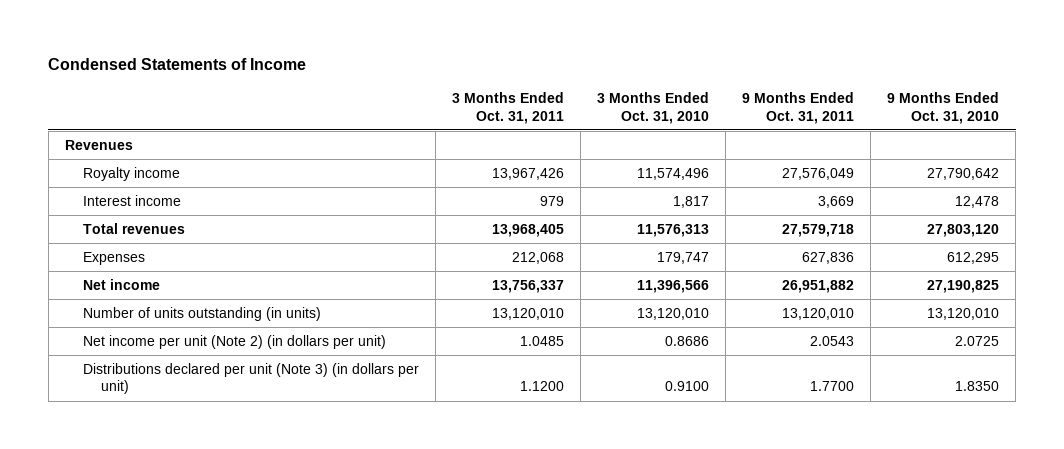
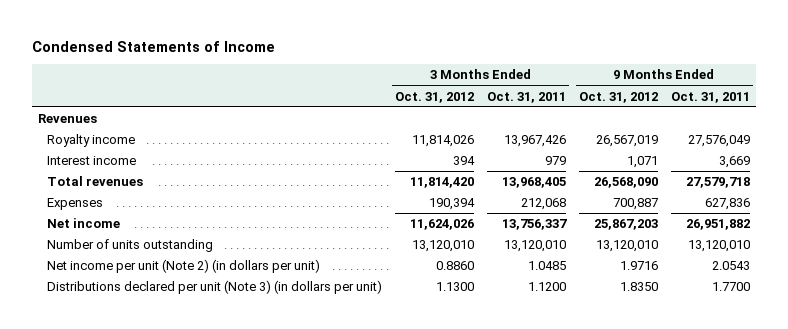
- | 3 Months Ended Oct. 31, 2011 | 3 Months Ended Oct. 31, 2010 | 9 Months Ended Oct. 31, 2011 | 9 Months Ended Oct. 31, 2010
+ | 3 Months Ended Oct. 31, 2012 | 3 Months Ended Oct. 31, 2011 | 9 Months Ended Oct. 31, 2012 | 9 Months Ended Oct. 31, 2011
- Number of units outstanding (in units) | 13,120,010 | 13,120,010 | 13,120,010 | 13,120,010
+ Number of units outstanding | 13,120,010 | 13,120,010 | 13,120,010 | 13,120,010

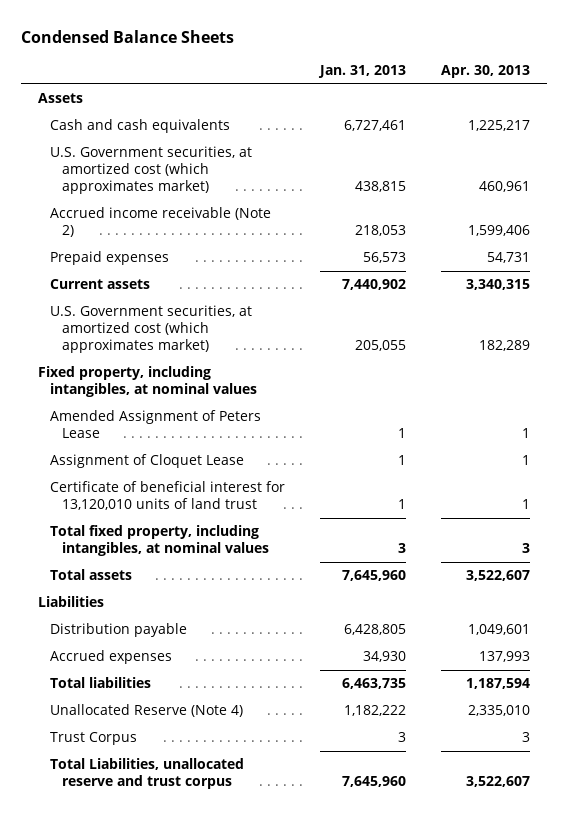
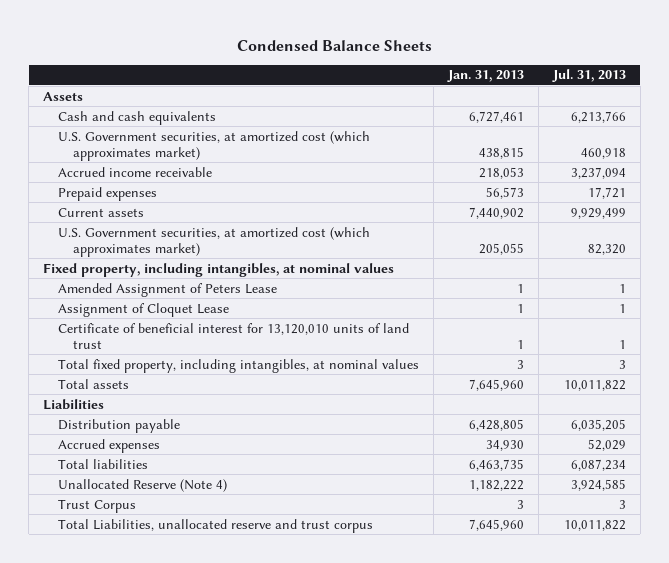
- | Jan. 31, 2013 | Apr. 30, 2013
+ | Jan. 31, 2013 | Jul. 31, 2013
- Accrued income receivable (Note 2) | 218,053 | 1,599,406
+ Accrued income receivable | 218,053 | 3,237,094

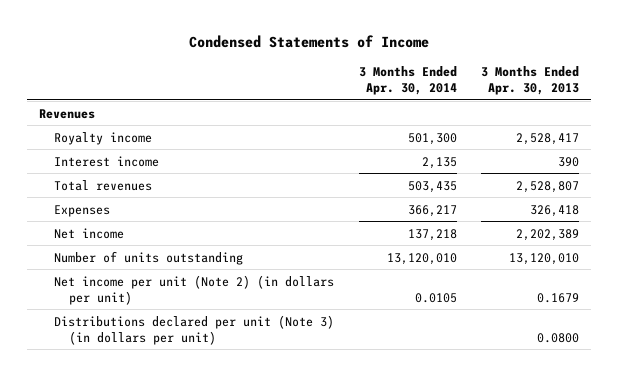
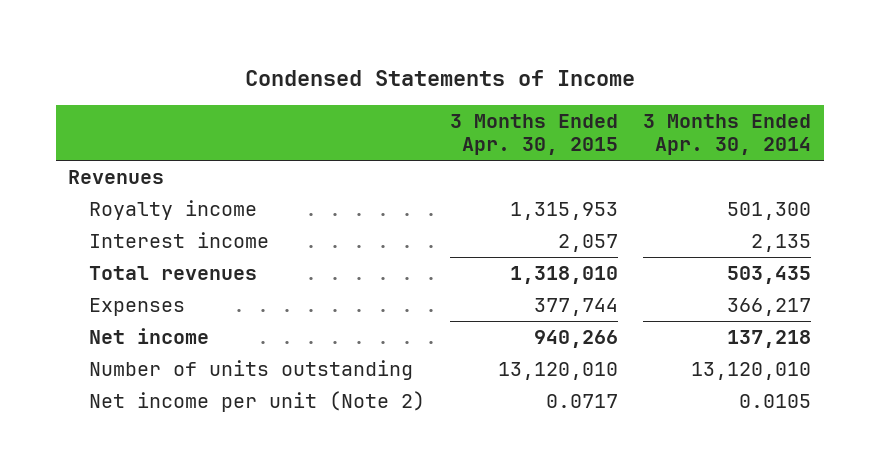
- | 3 Months Ended Apr. 30, 2014 | 3 Months Ended Apr. 30, 2013
+ | 3 Months Ended Apr. 30, 2015 | 3 Months Ended Apr. 30, 2014
- Net income per unit (Note 2) (in dollars per unit) | 0.0105 | 0.1679
- Distributions declared per unit (Note 3) (in dollars per unit) | | 0.0800
+ Net income per unit (Note 2) | 0.0717 | 0.0105

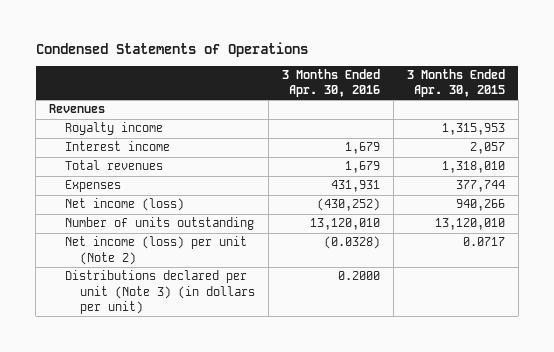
- Condensed Statements of Income
+ Condensed Statements of Operations
- | 3 Months Ended Apr. 30, 2015 | 3 Months Ended Apr. 30, 2014
+ | 3 Months Ended Apr. 30, 2016 | 3 Months Ended Apr. 30, 2015
- Net income | 940,266 | 137,218
+ Net income (loss) | (430,252) | 940,266
- Net income per unit (Note 2) | 0.0717 | 0.0105
+ Net income (loss) per unit (Note 2) | (0.0328) | 0.0717
+ Distributions declared per unit (Note 3) (in dollars per unit) | 0.2000 |

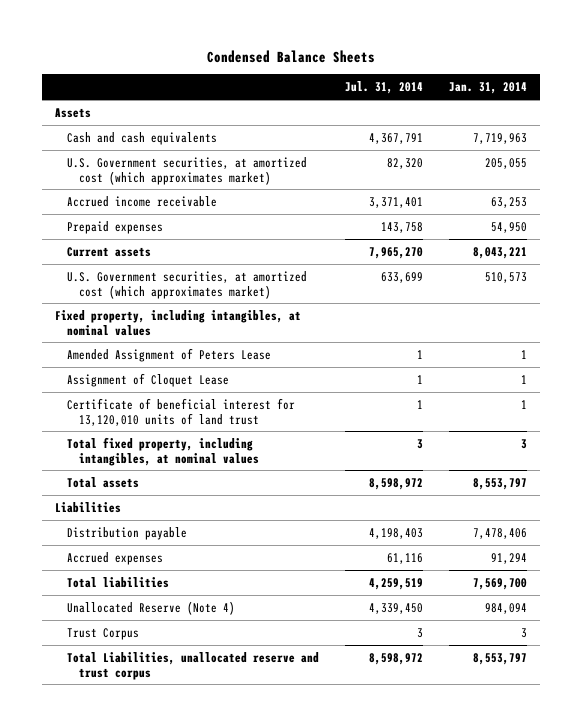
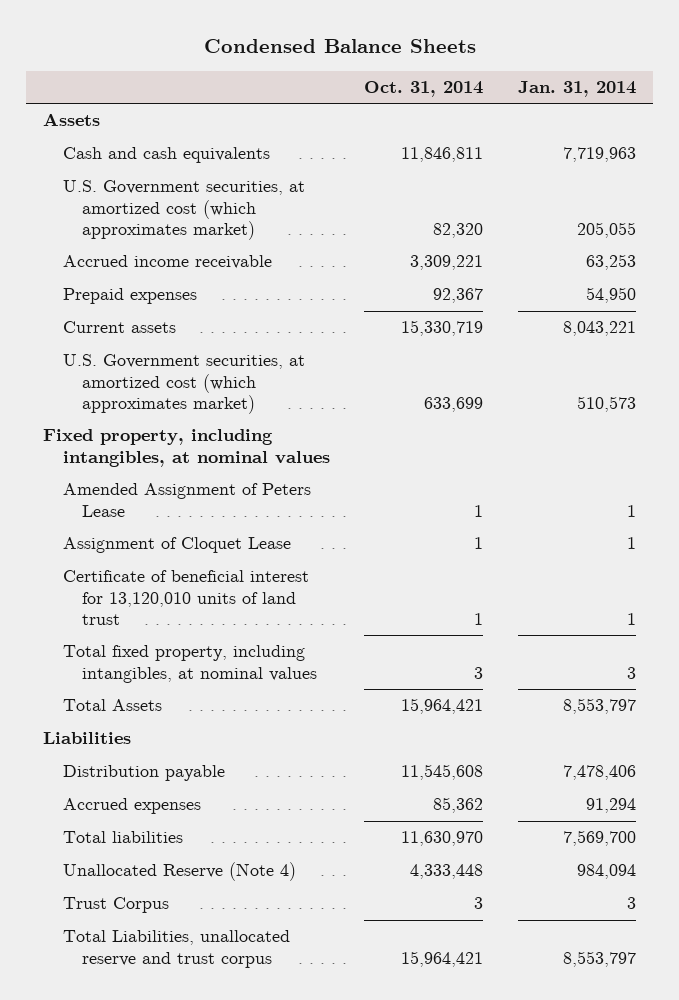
- | Jul. 31, 2014 | Jan. 31, 2014
+ | Oct. 31, 2014 | Jan. 31, 2014
- Total assets | 8,598,972 | 8,553,797
+ Total Assets | 15,964,421 | 8,553,797

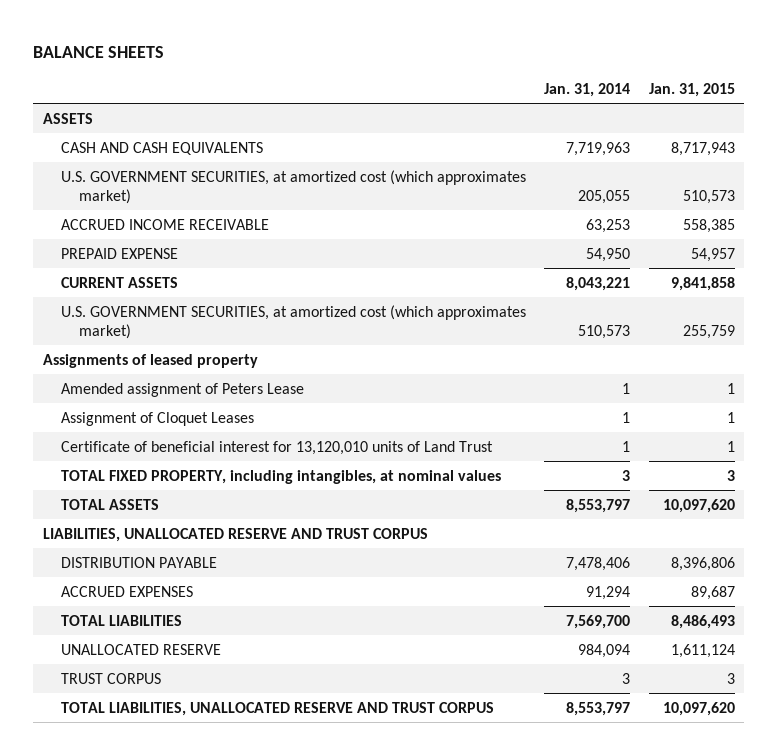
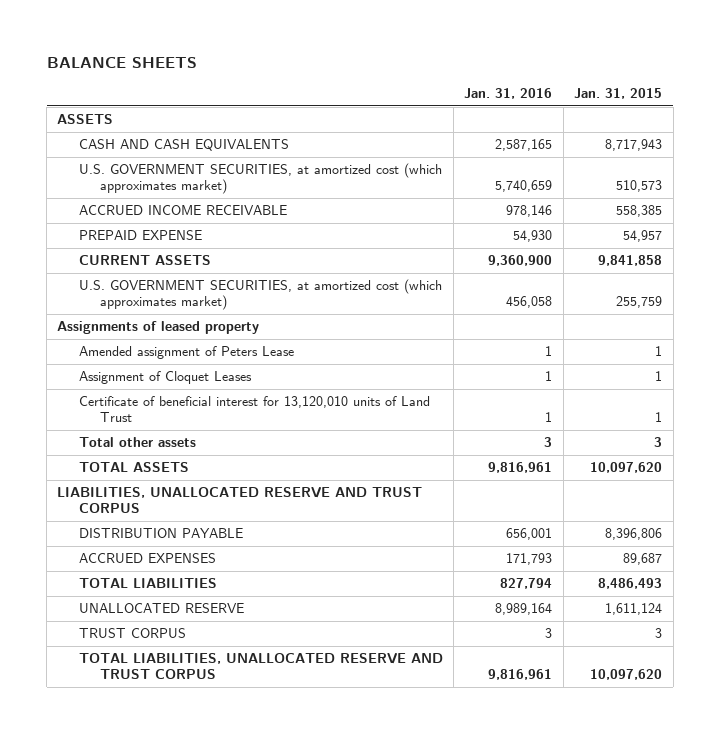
- | Jan. 31, 2014 | Jan. 31, 2015
+ | Jan. 31, 2016 | Jan. 31, 2015
- TOTAL FIXED PROPERTY, including intangibles, at nominal values | 3 | 3
+ Total other assets | 3 | 3

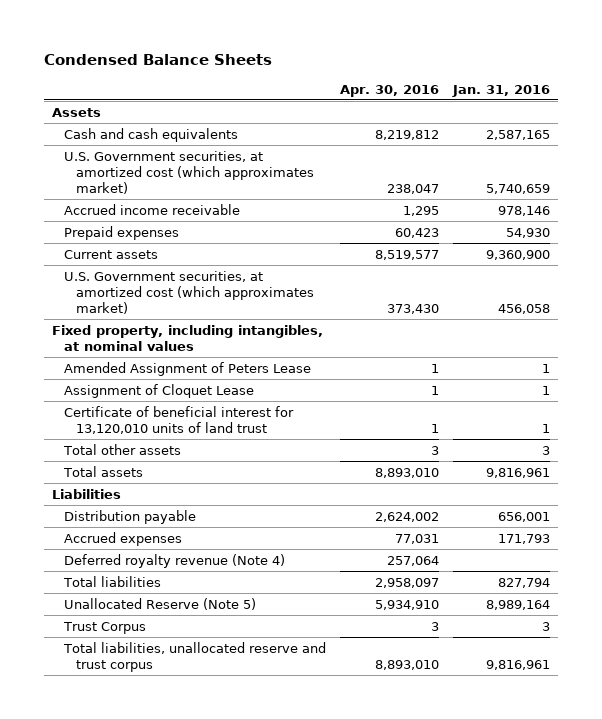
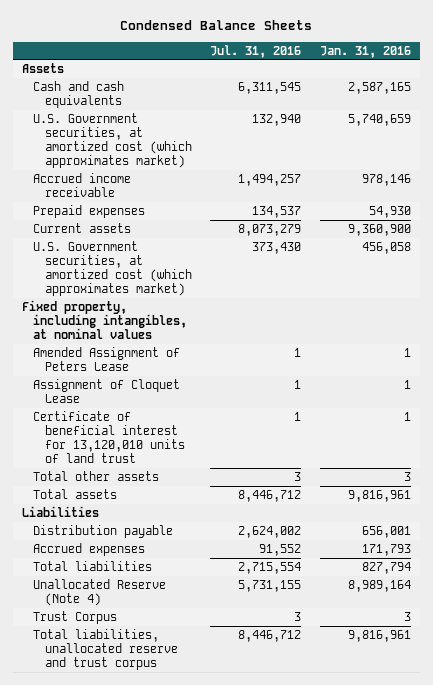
- | Apr. 30, 2016 | Jan. 31, 2016
+ | Jul. 31, 2016 | Jan. 31, 2016
- Deferred royalty revenue (Note 4) | 257,064 |
- Unallocated Reserve (Note 5) | 5,934,910 | 8,989,164
+ Unallocated Reserve (Note 4) | 5,731,155 | 8,989,164

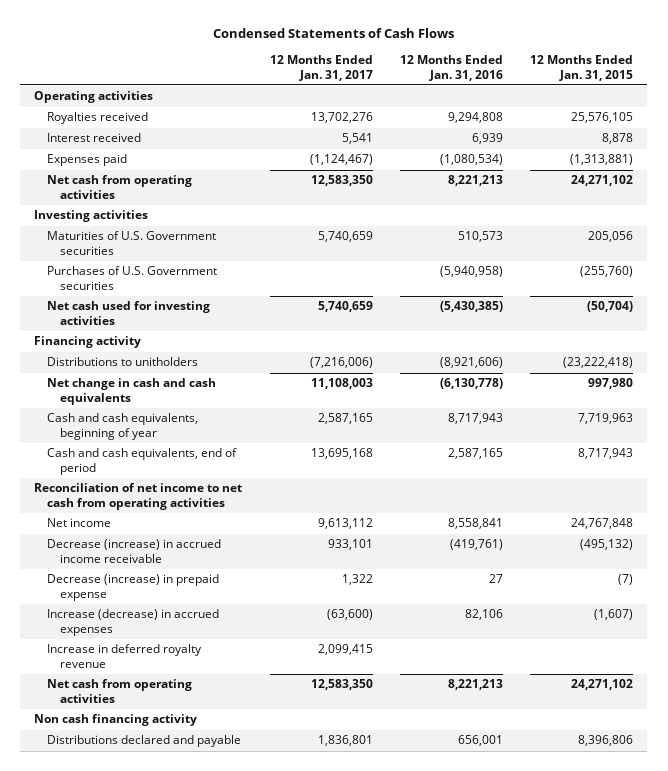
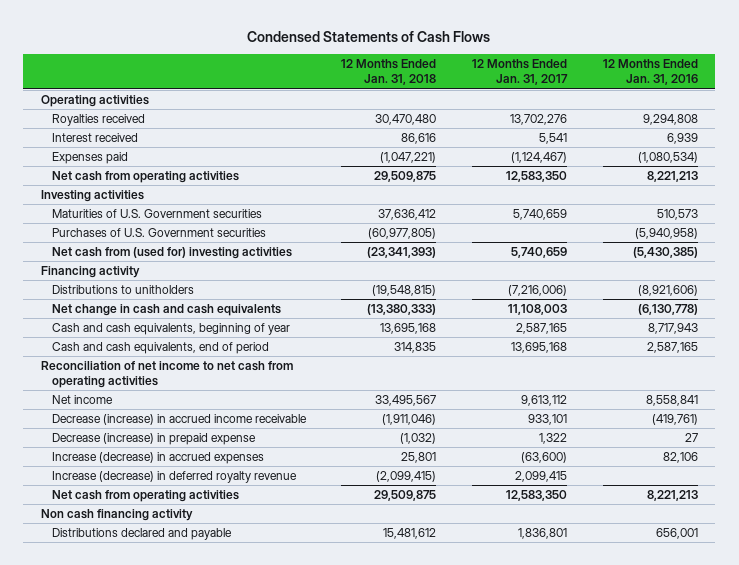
- | 12 Months Ended Jan. 31, 2017 | 12 Months Ended Jan. 31, 2016 | 12 Months Ended Jan. 31, 2015
+ | 12 Months Ended Jan. 31, 2018 | 12 Months Ended Jan. 31, 2017 | 12 Months Ended Jan. 31, 2016
- Net cash used for investing activities | 5,740,659 | (5,430,385) | (50,704)
+ Net cash from (used for) investing activities | (23,341,393) | 5,740,659 | (5,430,385)
- Increase in deferred royalty revenue | 2,099,415 | |
+ Increase (decrease) in deferred royalty revenue | (2,099,415) | 2,099,415 |

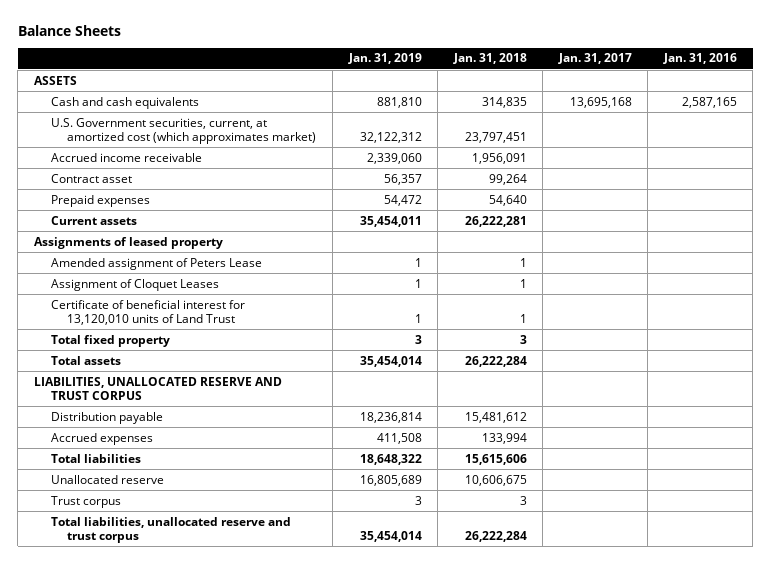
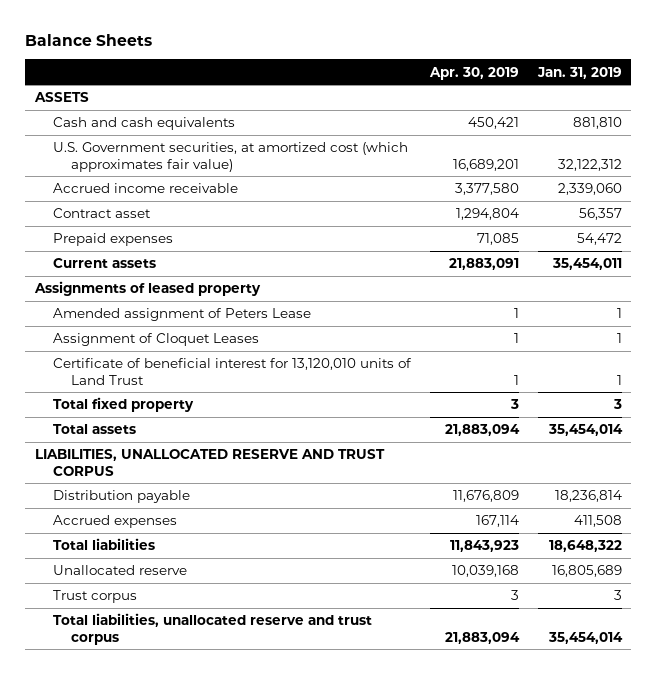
- | Jan. 31, 2019 | Jan. 31, 2018 | Jan. 31, 2017 | Jan. 31, 2016
+ | Apr. 30, 2019 | Jan. 31, 2019
- U.S. Government securities, current, at amortized cost (which approximates market) | 32,122,312 | 23,797,451 | |
+ U.S. Government securities, at amortized cost (which approximates fair value) | 16,689,201 | 32,122,312

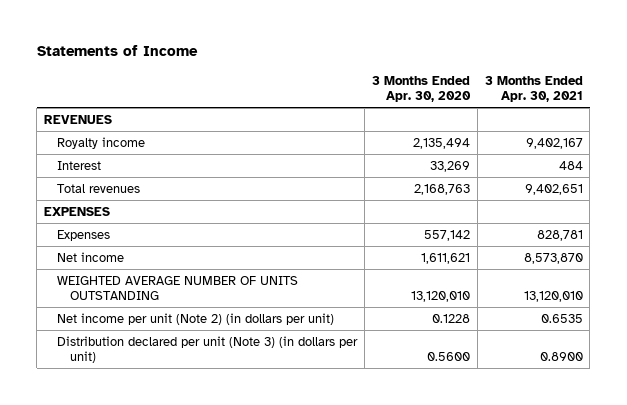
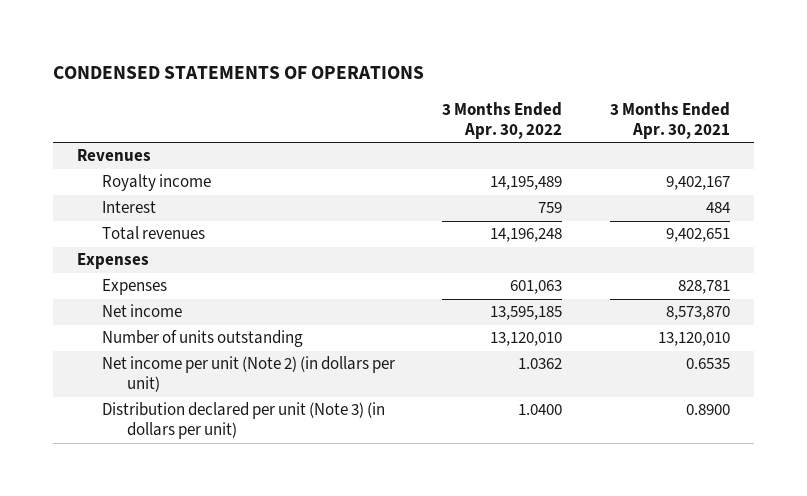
- Statements of Income
+ CONDENSED STATEMENTS OF OPERATIONS
- | 3 Months Ended Apr. 30, 2020 | 3 Months Ended Apr. 30, 2021
+ | 3 Months Ended Apr. 30, 2022 | 3 Months Ended Apr. 30, 2021
- REVENUES
+ Revenues
- EXPENSES
+ Expenses
- WEIGHTED AVERAGE NUMBER OF UNITS OUTSTANDING | 13,120,010 | 13,120,010
+ Number of units outstanding | 13,120,010 | 13,120,010

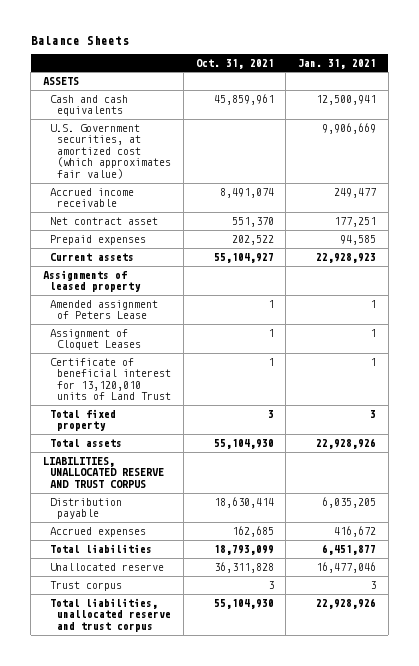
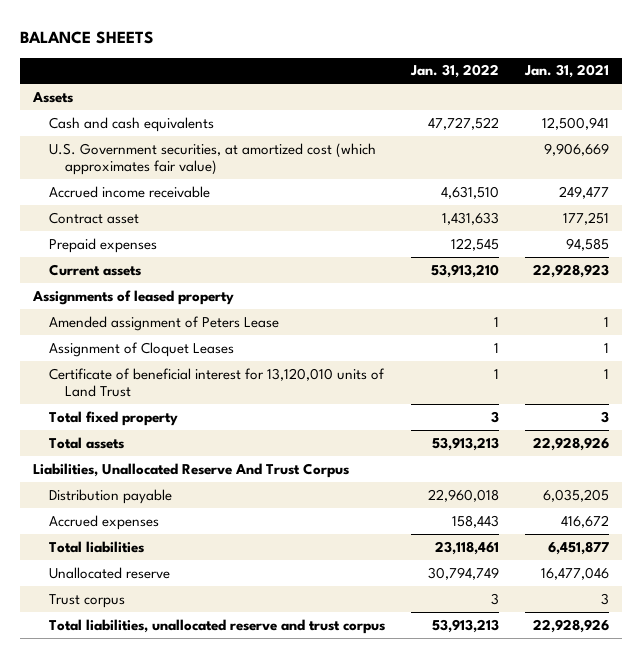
- Balance Sheets
+ BALANCE SHEETS
- | Oct. 31, 2021 | Jan. 31, 2021
+ | Jan. 31, 2022 | Jan. 31, 2021
- ASSETS
+ Assets
- Net contract asset | 551,370 | 177,251
+ Contract asset | 1,431,633 | 177,251
- LIABILITIES, UNALLOCATED RESERVE AND TRUST CORPUS
+ Liabilities, Unallocated Reserve And Trust Corpus

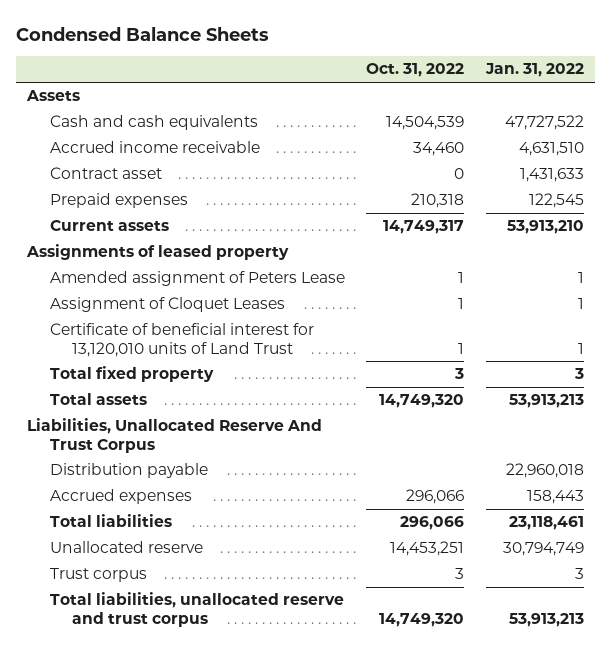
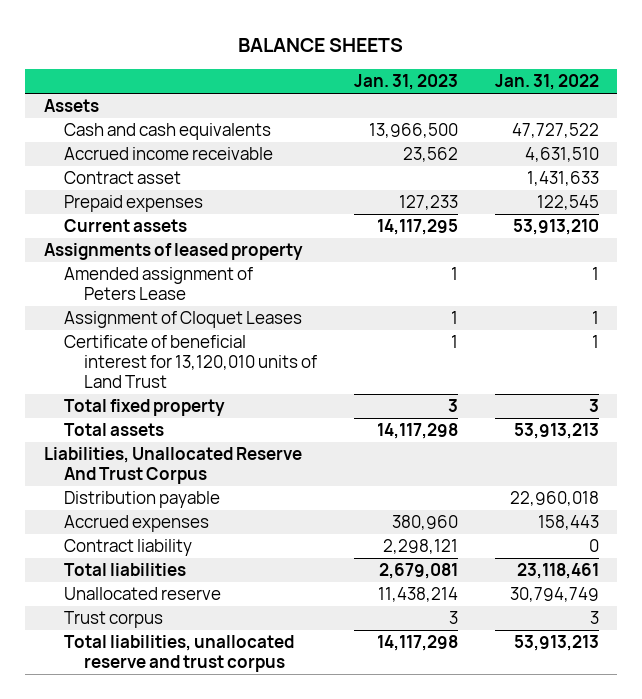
- Condensed Balance Sheets
+ BALANCE SHEETS
- | Oct. 31, 2022 | Jan. 31, 2022
+ | Jan. 31, 2023 | Jan. 31, 2022
+ Contract liability | 2,298,121 | 0

